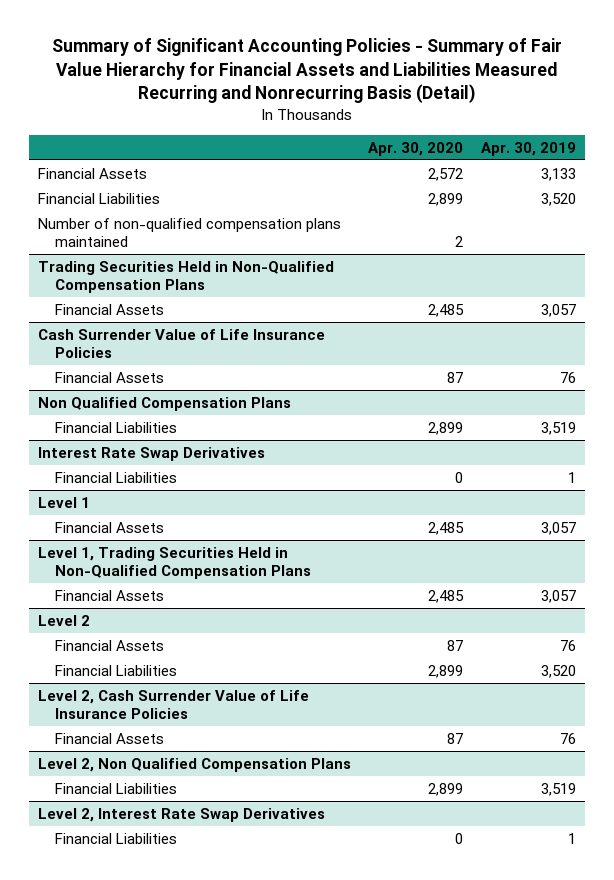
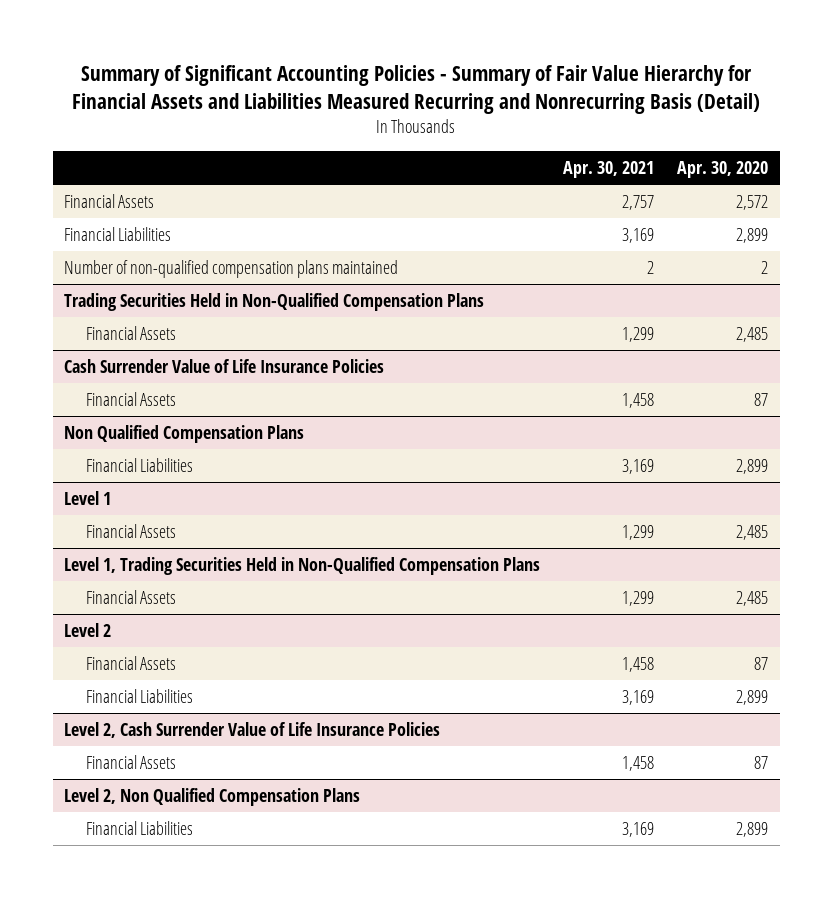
- | Apr. 30, 2020 | Apr. 30, 2019
+ | Apr. 30, 2021 | Apr. 30, 2020
- Interest Rate Swap Derivatives
- Financial Liabilities | 0 | 1
- Level 2, Interest Rate Swap Derivatives
- Financial Liabilities | 0 | 1

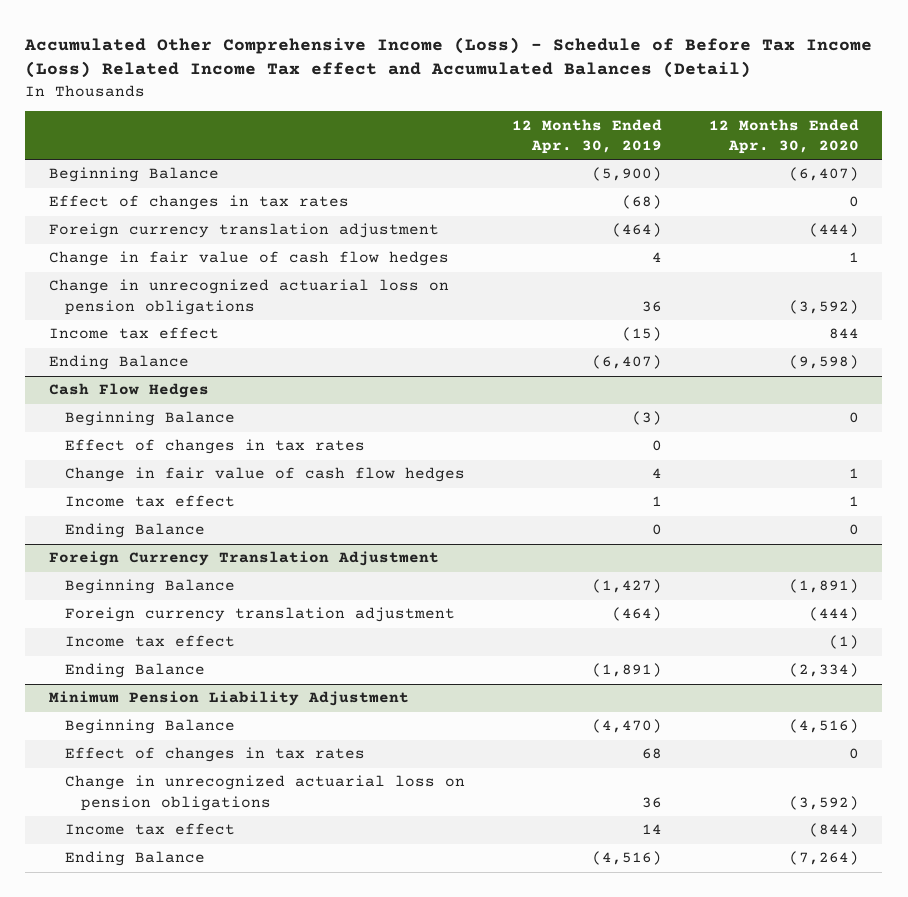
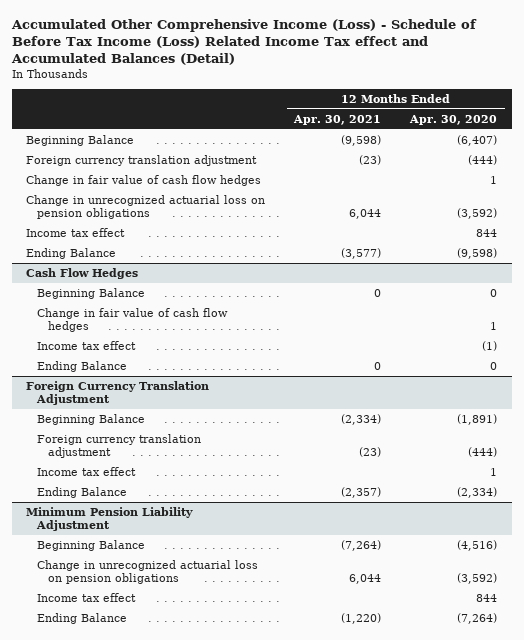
- | 12 Months Ended Apr. 30, 2019 | 12 Months Ended Apr. 30, 2020
+ | 12 Months Ended Apr. 30, 2021 | 12 Months Ended Apr. 30, 2020
- Effect of changes in tax rates | (68) | 0
@ Cash Flow Hedges
- Effect of changes in tax rates | 0 |
- Income tax effect | 1 | 1
+ Income tax effect | | (1)
@ Foreign Currency Translation Adjustment
- Income tax effect | | (1)
+ Income tax effect | | 1
@ Minimum Pension Liability Adjustment
- Effect of changes in tax rates | 68 | 0
- Income tax effect | 14 | (844)
+ Income tax effect | | 844

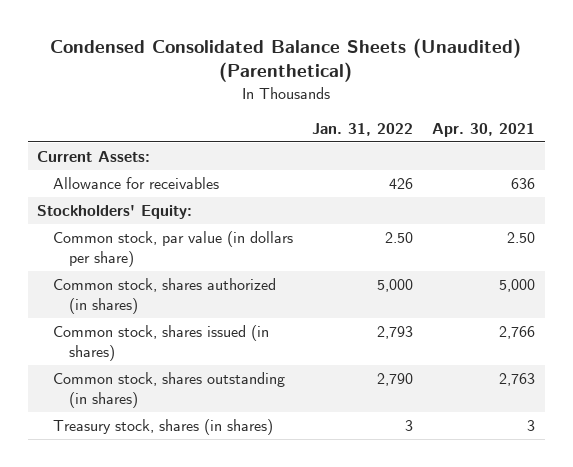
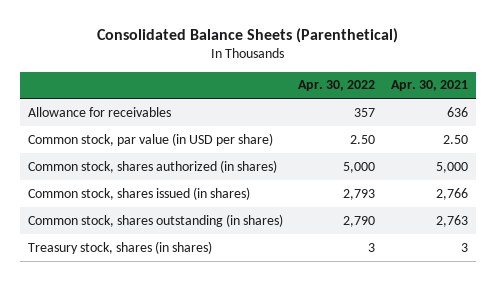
- Condensed Consolidated Balance Sheets (Unaudited) (Parenthetical)
+ Consolidated Balance Sheets (Parenthetical)
- | Jan. 31, 2022 | Apr. 30, 2021
+ | Apr. 30, 2022 | Apr. 30, 2021
- Current Assets:
- Stockholders' Equity:
- Common stock, par value (in dollars per share) | 2.50 | 2.50
+ Common stock, par value (in USD per share) | 2.50 | 2.50

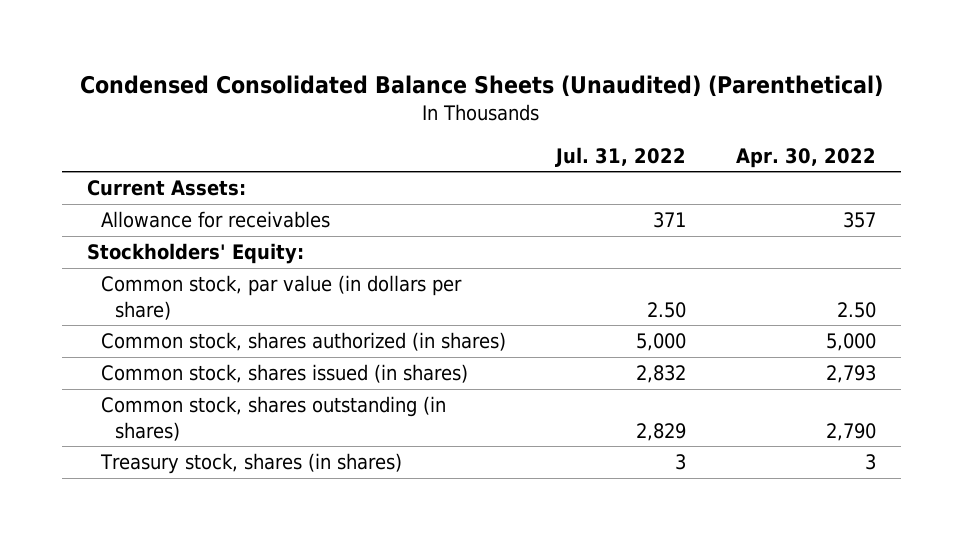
- Consolidated Balance Sheets (Parenthetical)
+ Condensed Consolidated Balance Sheets (Unaudited) (Parenthetical)
- | Apr. 30, 2022 | Apr. 30, 2021
+ | Jul. 31, 2022 | Apr. 30, 2022
+ Current Assets:
- Common stock, par value (in USD per share) | 2.50 | 2.50
+ Stockholders' Equity:
+ Common stock, par value (in dollars per share) | 2.50 | 2.50

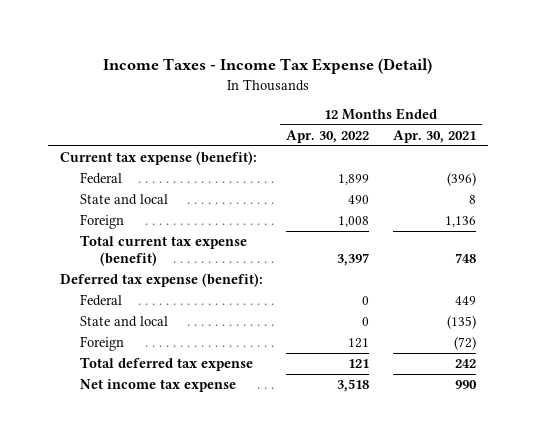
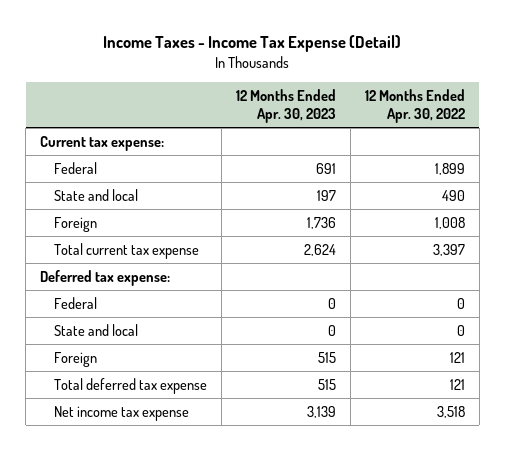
- | 12 Months Ended Apr. 30, 2022 | 12 Months Ended Apr. 30, 2021
+ | 12 Months Ended Apr. 30, 2023 | 12 Months Ended Apr. 30, 2022
- Current tax expense (benefit):
+ Current tax expense:
- Total current tax expense (benefit) | 3,397 | 748
- Deferred tax expense (benefit):
+ Total current tax expense | 2,624 | 3,397
+ Deferred tax expense:

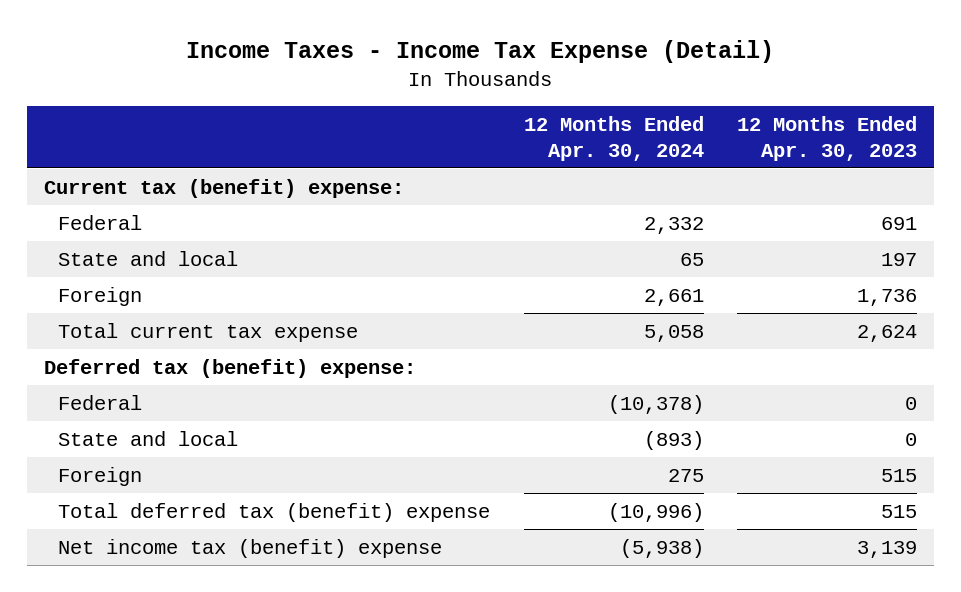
- | 12 Months Ended Apr. 30, 2023 | 12 Months Ended Apr. 30, 2022
+ | 12 Months Ended Apr. 30, 2024 | 12 Months Ended Apr. 30, 2023
- Current tax expense:
+ Current tax (benefit) expense:
- Deferred tax expense:
+ Deferred tax (benefit) expense:
- Total deferred tax expense | 515 | 121
- Net income tax expense | 3,139 | 3,518
+ Total deferred tax (benefit) expense | (10,996) | 515
+ Net income tax (benefit) expense | (5,938) | 3,139

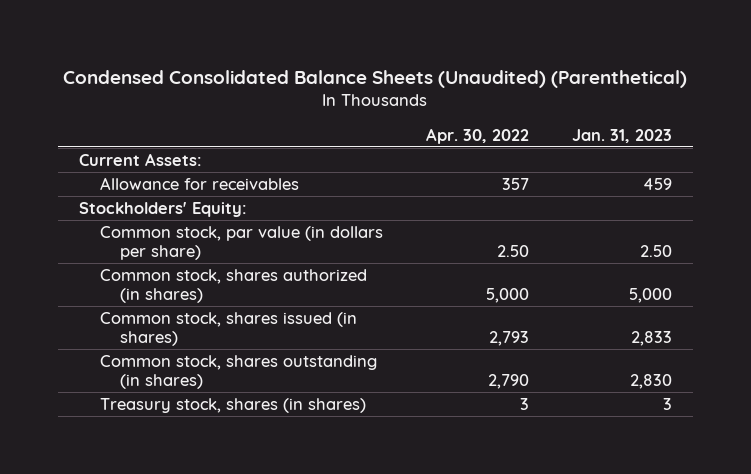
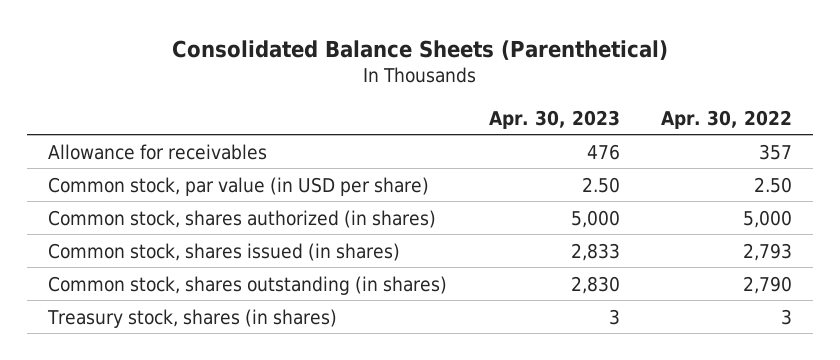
- Condensed Consolidated Balance Sheets (Unaudited) (Parenthetical)
+ Consolidated Balance Sheets (Parenthetical)
- | Apr. 30, 2022 | Jan. 31, 2023
+ | Apr. 30, 2023 | Apr. 30, 2022
- Current Assets:
- Stockholders' Equity:
- Common stock, par value (in dollars per share) | 2.50 | 2.50
+ Common stock, par value (in USD per share) | 2.50 | 2.50

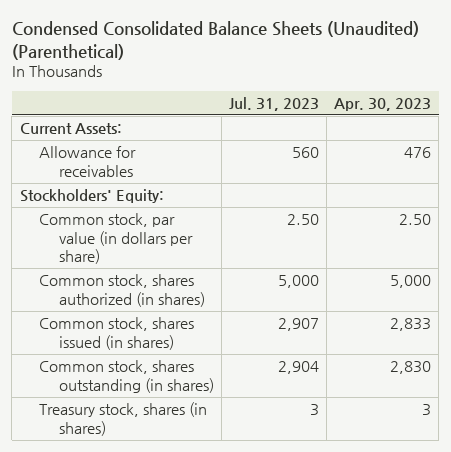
- Consolidated Balance Sheets (Parenthetical)
+ Condensed Consolidated Balance Sheets (Unaudited) (Parenthetical)
- | Apr. 30, 2023 | Apr. 30, 2022
+ | Jul. 31, 2023 | Apr. 30, 2023
+ Current Assets:
- Common stock, par value (in USD per share) | 2.50 | 2.50
+ Stockholders' Equity:
+ Common stock, par value (in dollars per share) | 2.50 | 2.50

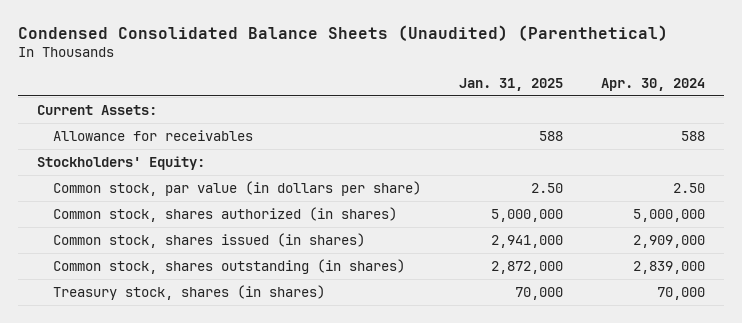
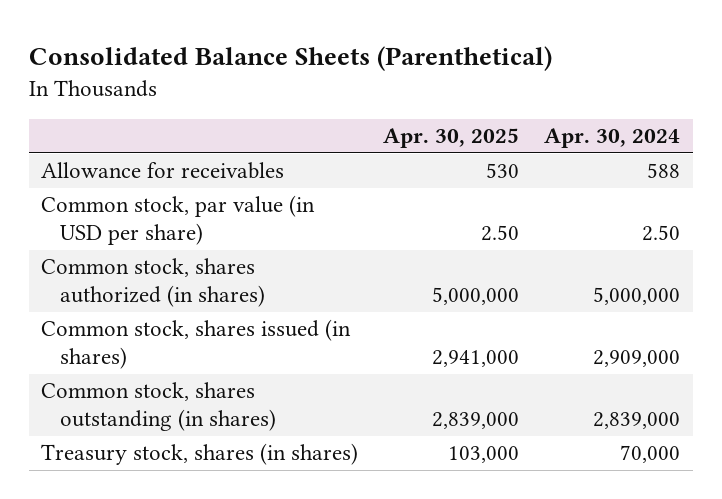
- Condensed Consolidated Balance Sheets (Unaudited) (Parenthetical)
+ Consolidated Balance Sheets (Parenthetical)
- | Jan. 31, 2025 | Apr. 30, 2024
+ | Apr. 30, 2025 | Apr. 30, 2024
- Current Assets:
- Stockholders' Equity:
- Common stock, par value (in dollars per share) | 2.50 | 2.50
+ Common stock, par value (in USD per share) | 2.50 | 2.50

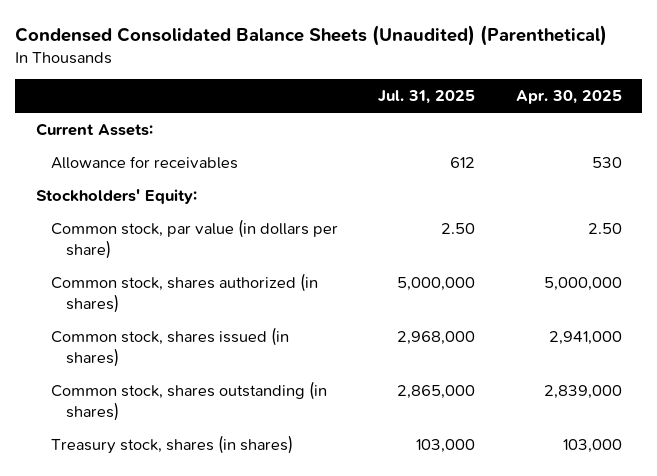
- Consolidated Balance Sheets (Parenthetical)
+ Condensed Consolidated Balance Sheets (Unaudited) (Parenthetical)
- | Apr. 30, 2025 | Apr. 30, 2024
+ | Jul. 31, 2025 | Apr. 30, 2025
+ Current Assets:
- Common stock, par value (in USD per share) | 2.50 | 2.50
+ Stockholders' Equity:
+ Common stock, par value (in dollars per share) | 2.50 | 2.50

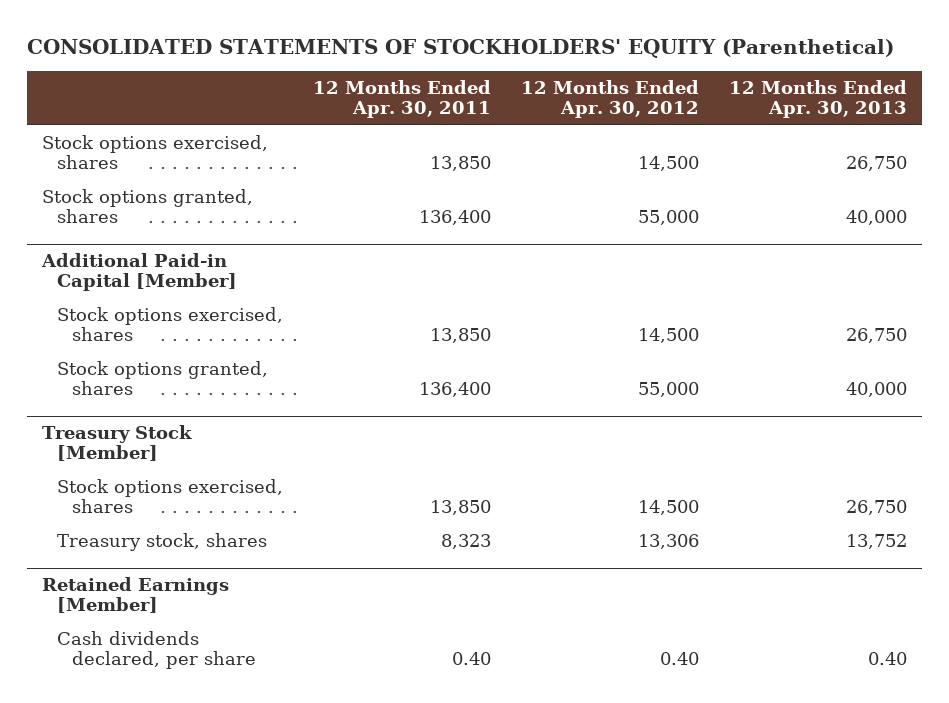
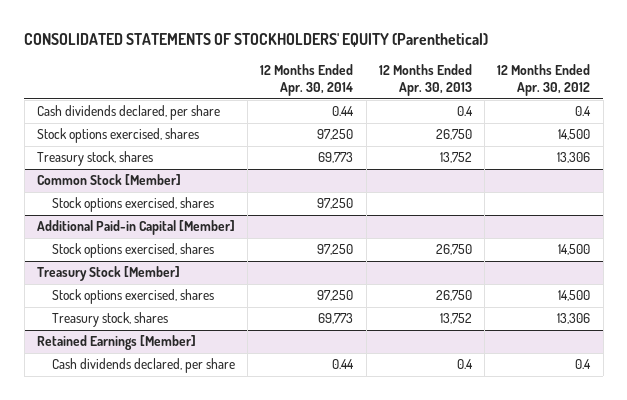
- | 12 Months Ended Apr. 30, 2011 | 12 Months Ended Apr. 30, 2012 | 12 Months Ended Apr. 30, 2013
+ | 12 Months Ended Apr. 30, 2014 | 12 Months Ended Apr. 30, 2013 | 12 Months Ended Apr. 30, 2012
+ Cash dividends declared, per share | 0.44 | 0.4 | 0.4
- Stock options granted, shares | 136,400 | 55,000 | 40,000
+ Treasury stock, shares | 69,773 | 13,752 | 13,306
+ Common Stock [Member]
+ Stock options exercised, shares | 97,250 | |
@ Additional Paid-in Capital [Member]
- Stock options granted, shares | 136,400 | 55,000 | 40,000
@ Retained Earnings [Member]
- Cash dividends declared, per share | 0.40 | 0.40 | 0.40
+ Cash dividends declared, per share | 0.44 | 0.4 | 0.4

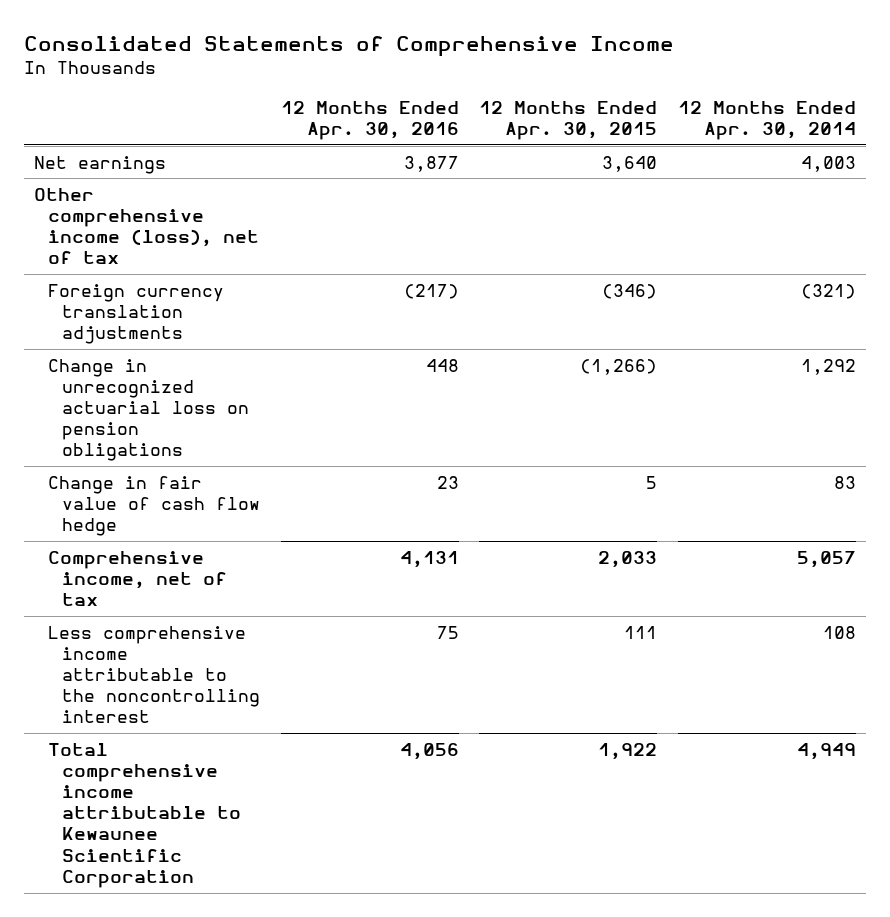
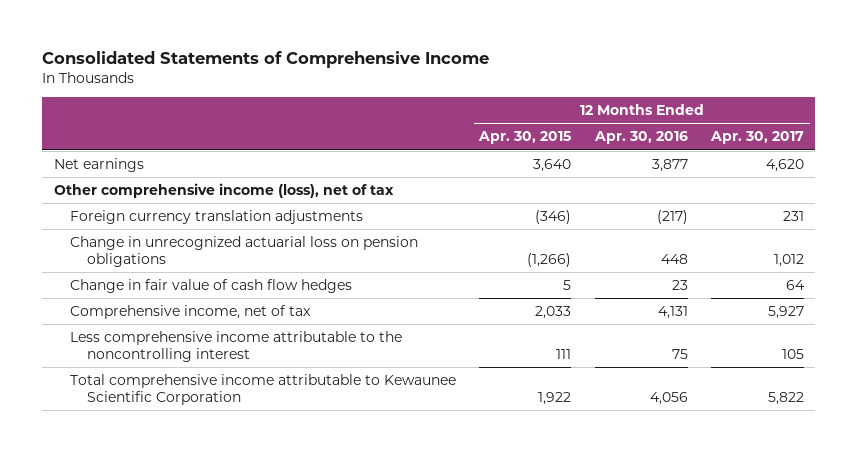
- | 12 Months Ended Apr. 30, 2016 | 12 Months Ended Apr. 30, 2015 | 12 Months Ended Apr. 30, 2014
+ | 12 Months Ended Apr. 30, 2015 | 12 Months Ended Apr. 30, 2016 | 12 Months Ended Apr. 30, 2017
- Change in fair value of cash flow hedge | 23 | 5 | 83
+ Change in fair value of cash flow hedges | 5 | 23 | 64

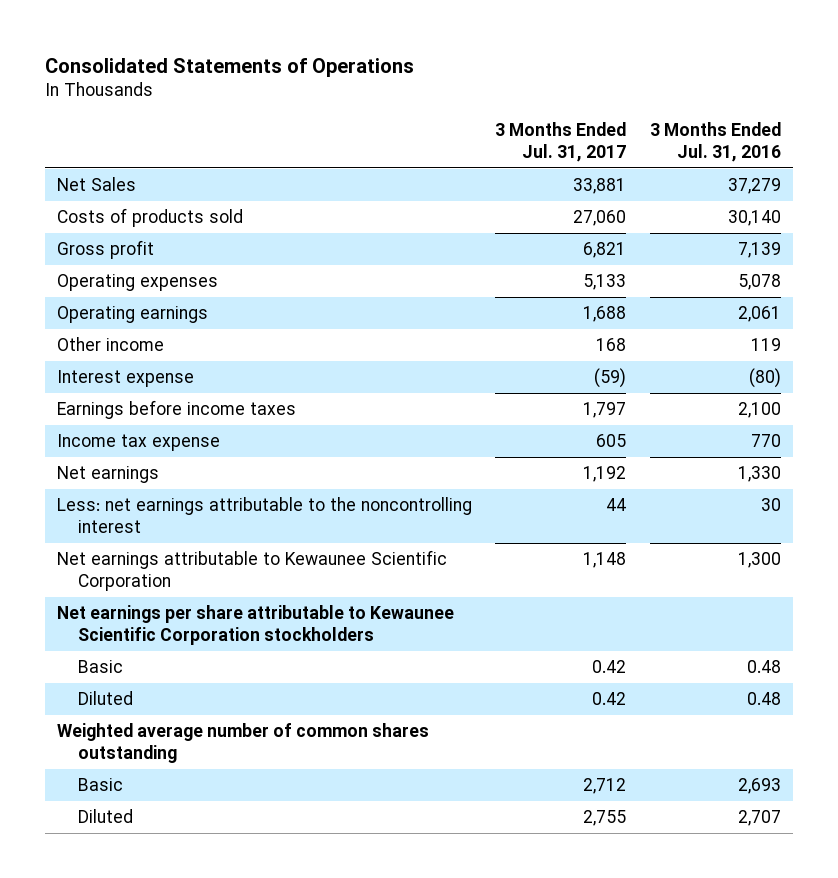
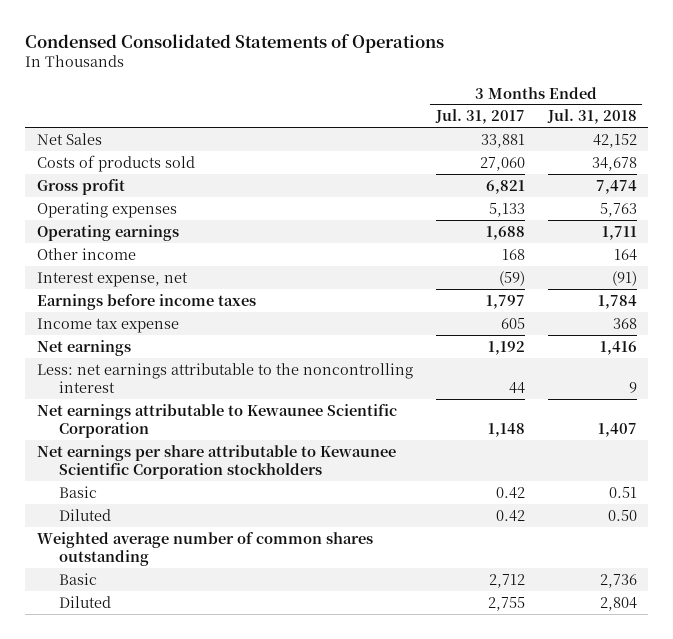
- Consolidated Statements of Operations
+ Condensed Consolidated Statements of Operations
- | 3 Months Ended Jul. 31, 2017 | 3 Months Ended Jul. 31, 2016
+ | 3 Months Ended Jul. 31, 2017 | 3 Months Ended Jul. 31, 2018
- Interest expense | (59) | (80)
+ Interest expense, net | (59) | (91)

